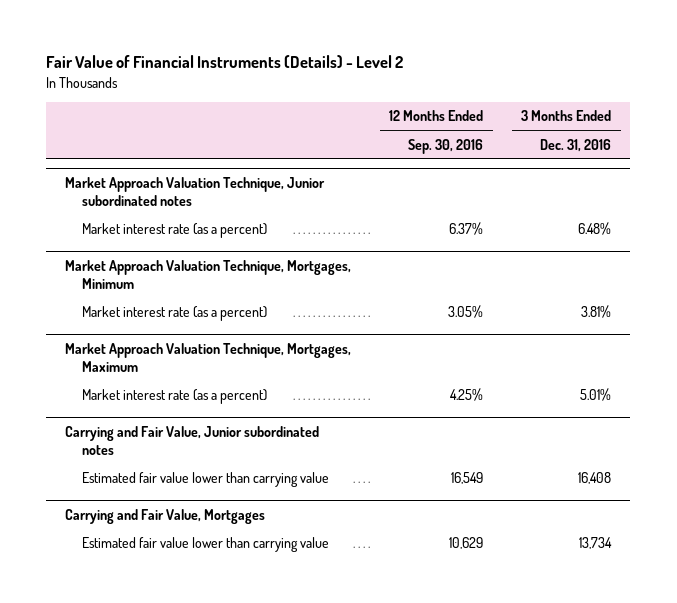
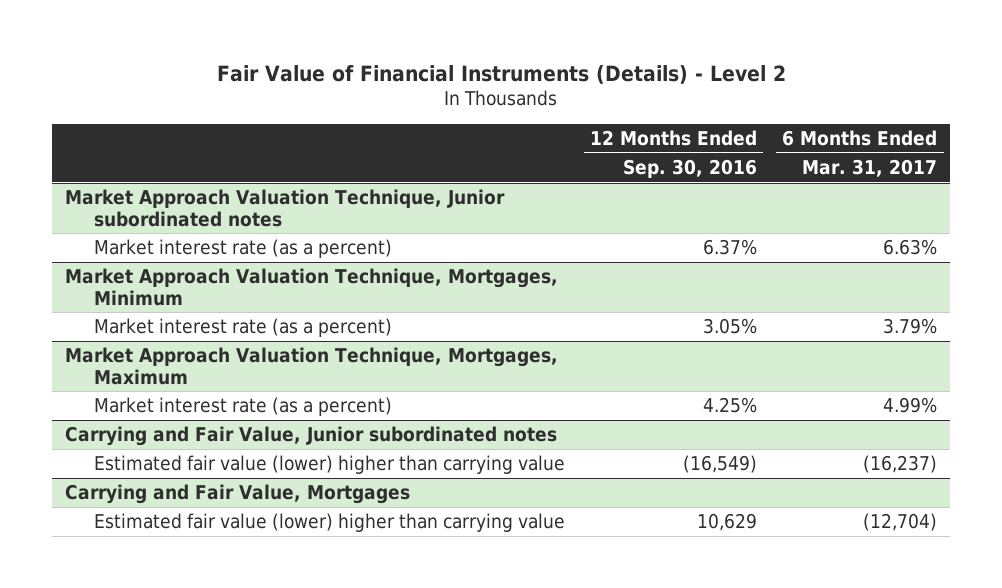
- | 12 Months Ended Sep. 30, 2016 | 3 Months Ended Dec. 31, 2016
+ | 12 Months Ended Sep. 30, 2016 | 6 Months Ended Mar. 31, 2017
@ Carrying and Fair Value, Junior subordinated notes
- Estimated fair value lower than carrying value | 16,549 | 16,408
+ Estimated fair value (lower) higher than carrying value | (16,549) | (16,237)
@ Carrying and Fair Value, Mortgages
- Estimated fair value lower than carrying value | 10,629 | 13,734
+ Estimated fair value (lower) higher than carrying value | 10,629 | (12,704)

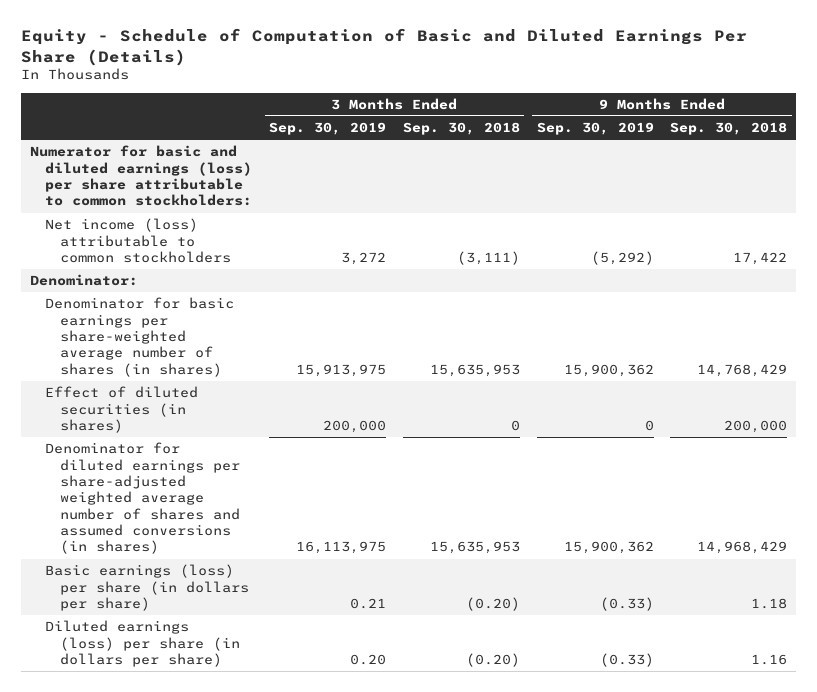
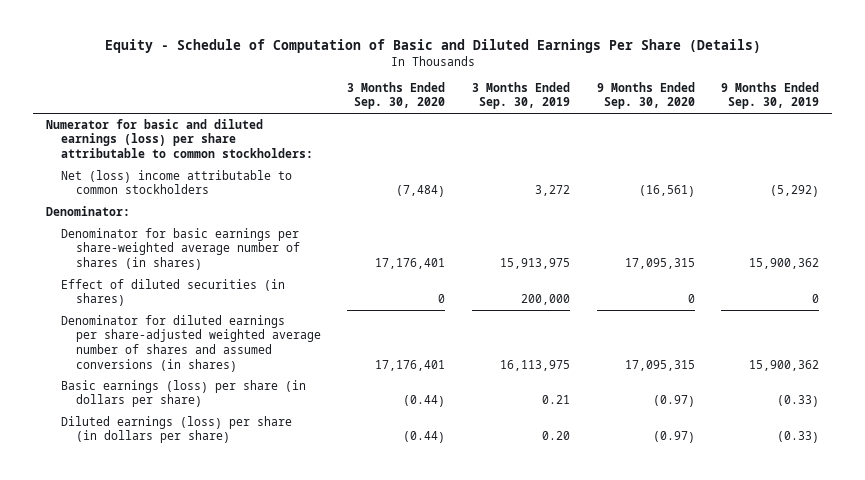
- | 3 Months Ended Sep. 30, 2019 | 3 Months Ended Sep. 30, 2018 | 9 Months Ended Sep. 30, 2019 | 9 Months Ended Sep. 30, 2018
+ | 3 Months Ended Sep. 30, 2020 | 3 Months Ended Sep. 30, 2019 | 9 Months Ended Sep. 30, 2020 | 9 Months Ended Sep. 30, 2019
- Net income (loss) attributable to common stockholders | 3,272 | (3,111) | (5,292) | 17,422
+ Net (loss) income attributable to common stockholders | (7,484) | 3,272 | (16,561) | (5,292)

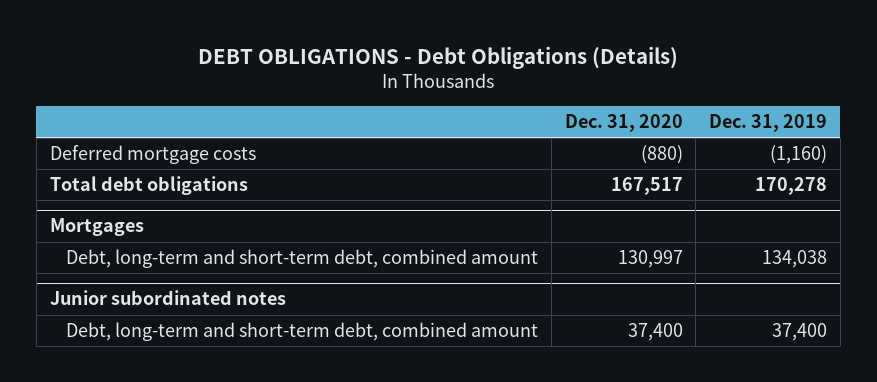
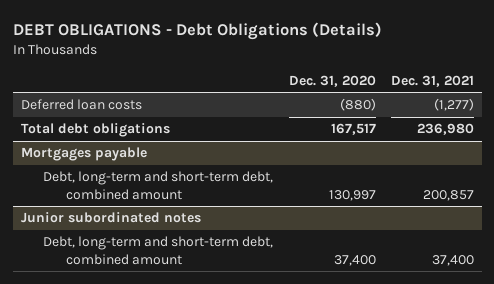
- | Dec. 31, 2020 | Dec. 31, 2019
+ | Dec. 31, 2020 | Dec. 31, 2021
- Deferred mortgage costs | (880) | (1,160)
+ Deferred loan costs | (880) | (1,277)
- Mortgages
+ Mortgages payable

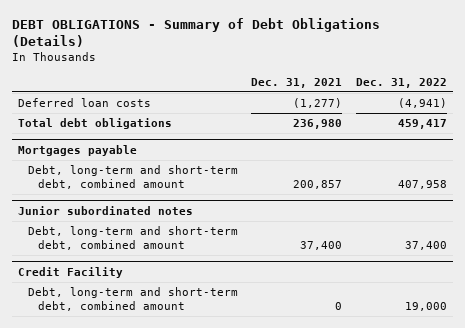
- DEBT OBLIGATIONS - Debt Obligations (Details)
+ DEBT OBLIGATIONS - Summary of Debt Obligations (Details)
- | Dec. 31, 2020 | Dec. 31, 2021
+ | Dec. 31, 2021 | Dec. 31, 2022
+ Credit Facility
+ Debt, long-term and short-term debt, combined amount | 0 | 19,000

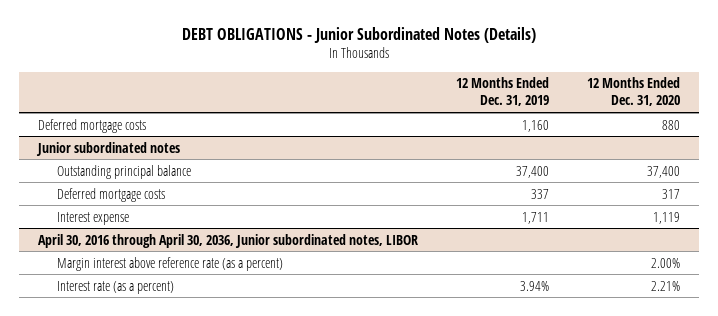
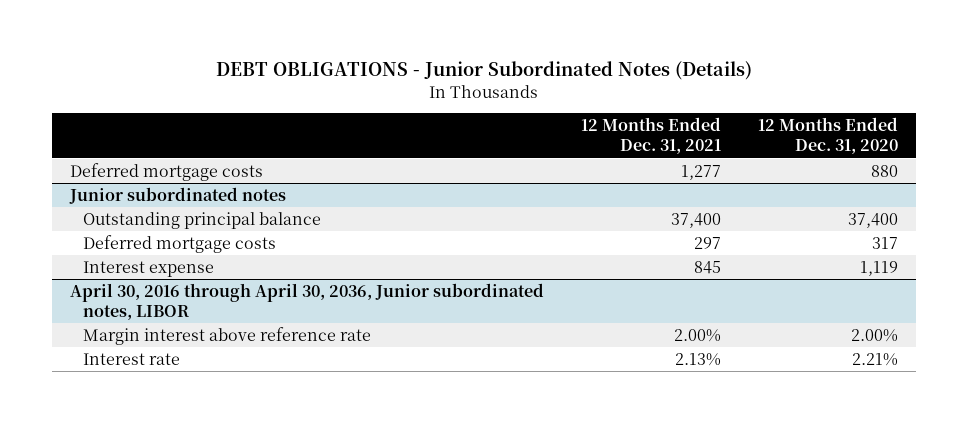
- | 12 Months Ended Dec. 31, 2019 | 12 Months Ended Dec. 31, 2020
+ | 12 Months Ended Dec. 31, 2021 | 12 Months Ended Dec. 31, 2020
@ April 30, 2016 through April 30, 2036, Junior subordinated notes, LIBOR
- Margin interest above reference rate (as a percent) | | 2.00%
- Interest rate (as a percent) | 3.94% | 2.21%
+ Margin interest above reference rate | 2.00% | 2.00%
+ Interest rate | 2.13% | 2.21%

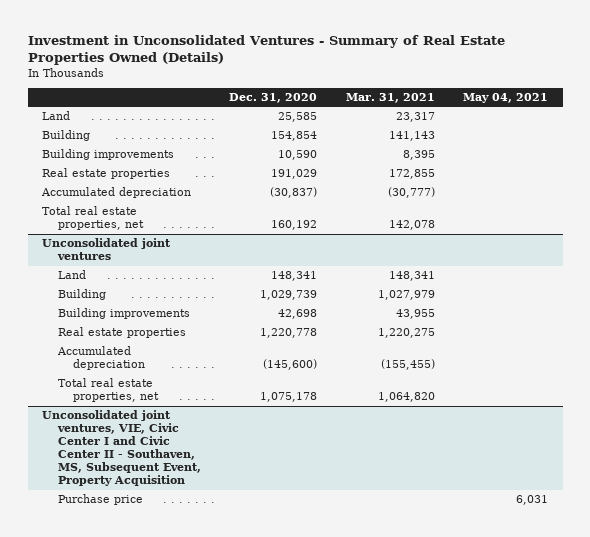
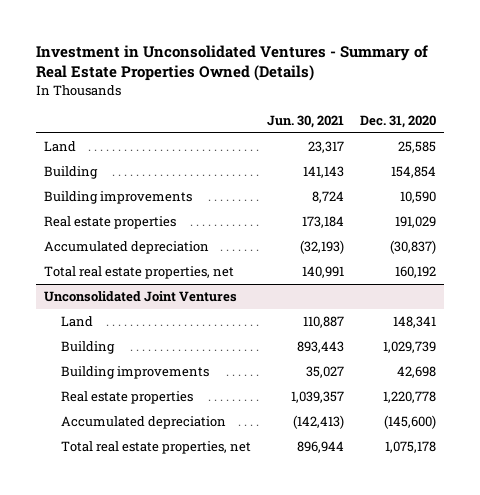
- | Dec. 31, 2020 | Mar. 31, 2021 | May 04, 2021
+ | Jun. 30, 2021 | Dec. 31, 2020
- Unconsolidated joint ventures
+ Unconsolidated Joint Ventures
- Unconsolidated joint ventures, VIE, Civic Center I and Civic Center II - Southaven, MS, Subsequent Event, Property Acquisition
- Purchase price | | | 6,031

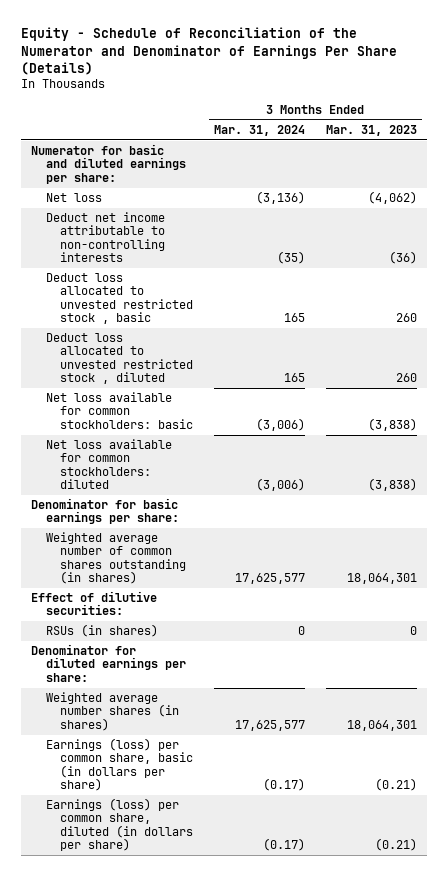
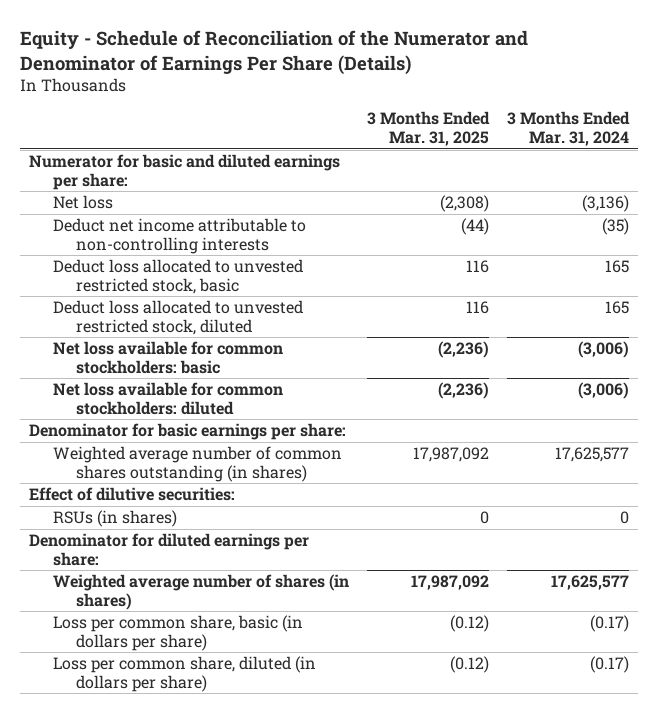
- | 3 Months Ended Mar. 31, 2024 | 3 Months Ended Mar. 31, 2023
+ | 3 Months Ended Mar. 31, 2025 | 3 Months Ended Mar. 31, 2024
- Deduct loss allocated to unvested restricted stock , basic | 165 | 260
- Deduct loss allocated to unvested restricted stock , diluted | 165 | 260
+ Deduct loss allocated to unvested restricted stock, basic | 116 | 165
+ Deduct loss allocated to unvested restricted stock, diluted | 116 | 165
- Weighted average number shares (in shares) | 17,625,577 | 18,064,301
- Earnings (loss) per common share, basic (in dollars per share) | (0.17) | (0.21)
- Earnings (loss) per common share, diluted (in dollars per share) | (0.17) | (0.21)
+ Weighted average number of shares (in shares) | 17,987,092 | 17,625,577
+ Loss per common share, basic (in dollars per share) | (0.12) | (0.17)
+ Loss per common share, diluted (in dollars per share) | (0.12) | (0.17)

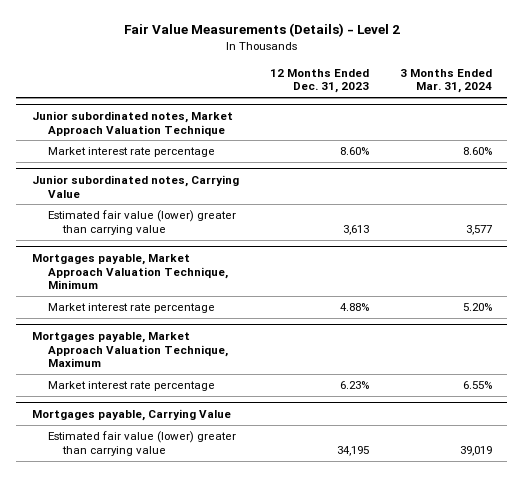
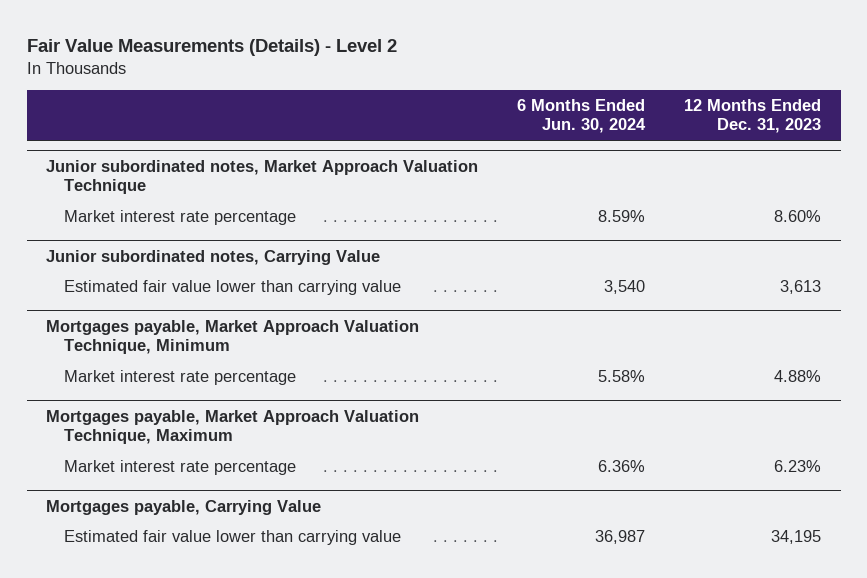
- | 12 Months Ended Dec. 31, 2023 | 3 Months Ended Mar. 31, 2024
+ | 6 Months Ended Jun. 30, 2024 | 12 Months Ended Dec. 31, 2023
@ Junior subordinated notes, Carrying Value
- Estimated fair value (lower) greater than carrying value | 3,613 | 3,577
+ Estimated fair value lower than carrying value | 3,540 | 3,613
@ Mortgages payable, Carrying Value
- Estimated fair value (lower) greater than carrying value | 34,195 | 39,019
+ Estimated fair value lower than carrying value | 36,987 | 34,195

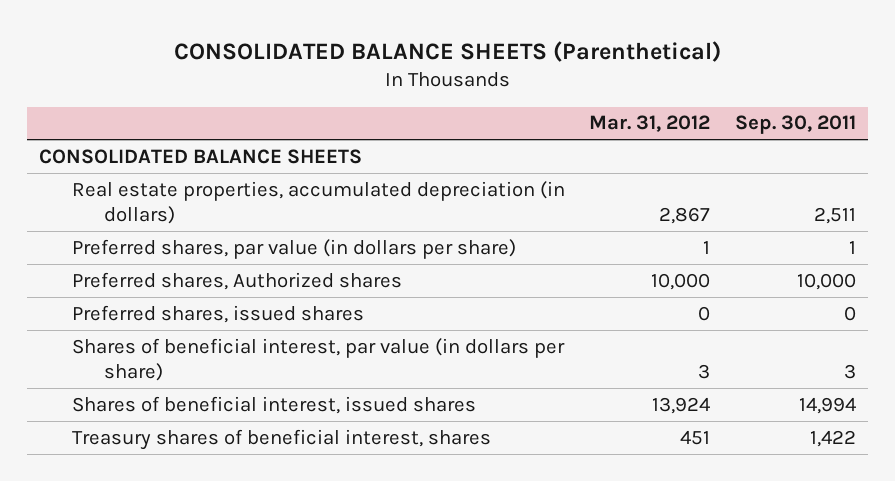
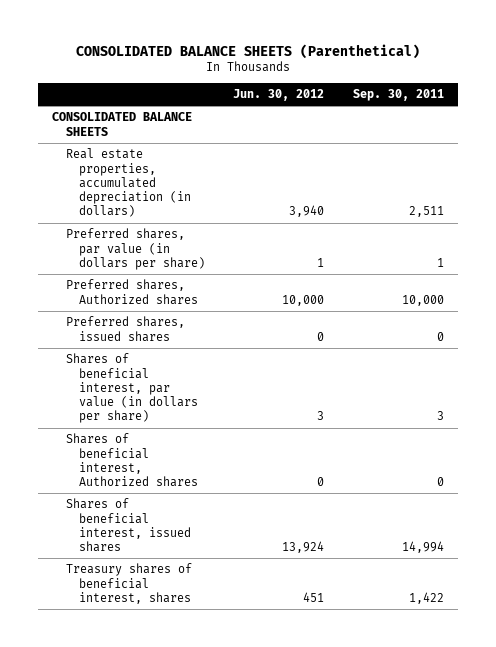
- | Mar. 31, 2012 | Sep. 30, 2011
+ | Jun. 30, 2012 | Sep. 30, 2011
+ Shares of beneficial interest, Authorized shares | 0 | 0

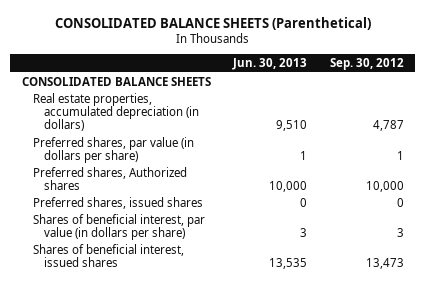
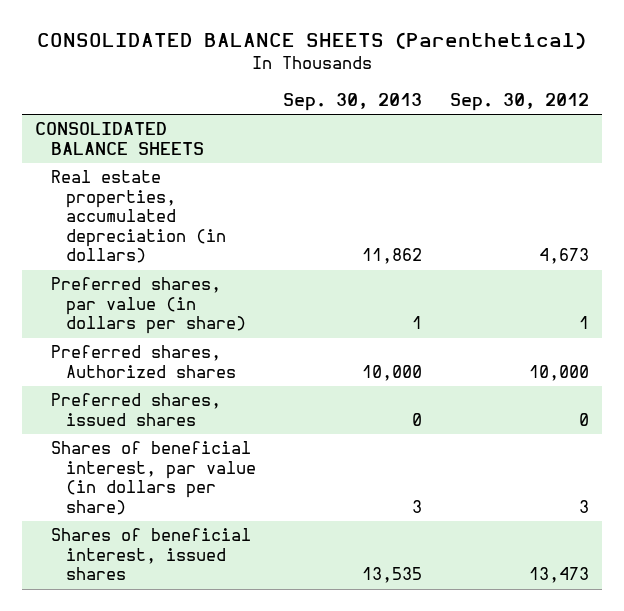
- | Jun. 30, 2013 | Sep. 30, 2012
+ | Sep. 30, 2013 | Sep. 30, 2012
- Real estate properties, accumulated depreciation (in dollars) | 9,510 | 4,787
+ Real estate properties, accumulated depreciation (in dollars) | 11,862 | 4,673

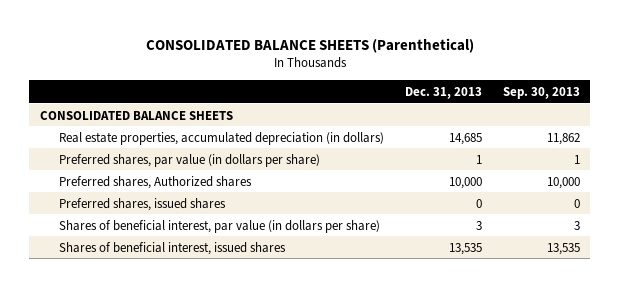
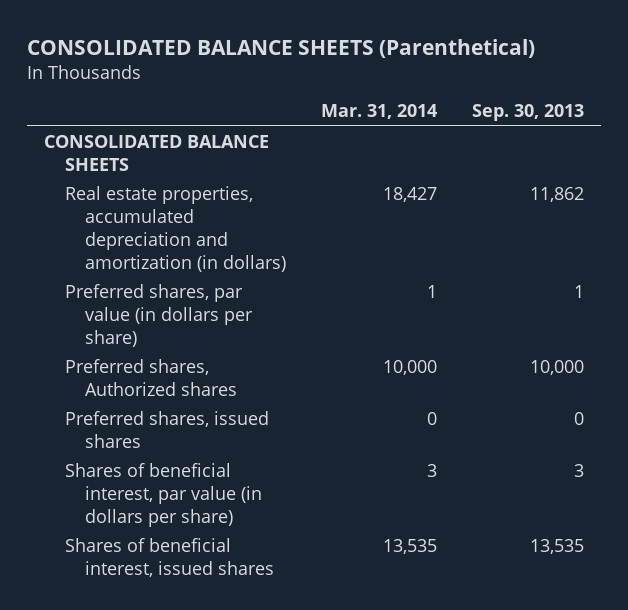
- | Dec. 31, 2013 | Sep. 30, 2013
+ | Mar. 31, 2014 | Sep. 30, 2013
- Real estate properties, accumulated depreciation (in dollars) | 14,685 | 11,862
+ Real estate properties, accumulated depreciation and amortization (in dollars) | 18,427 | 11,862

